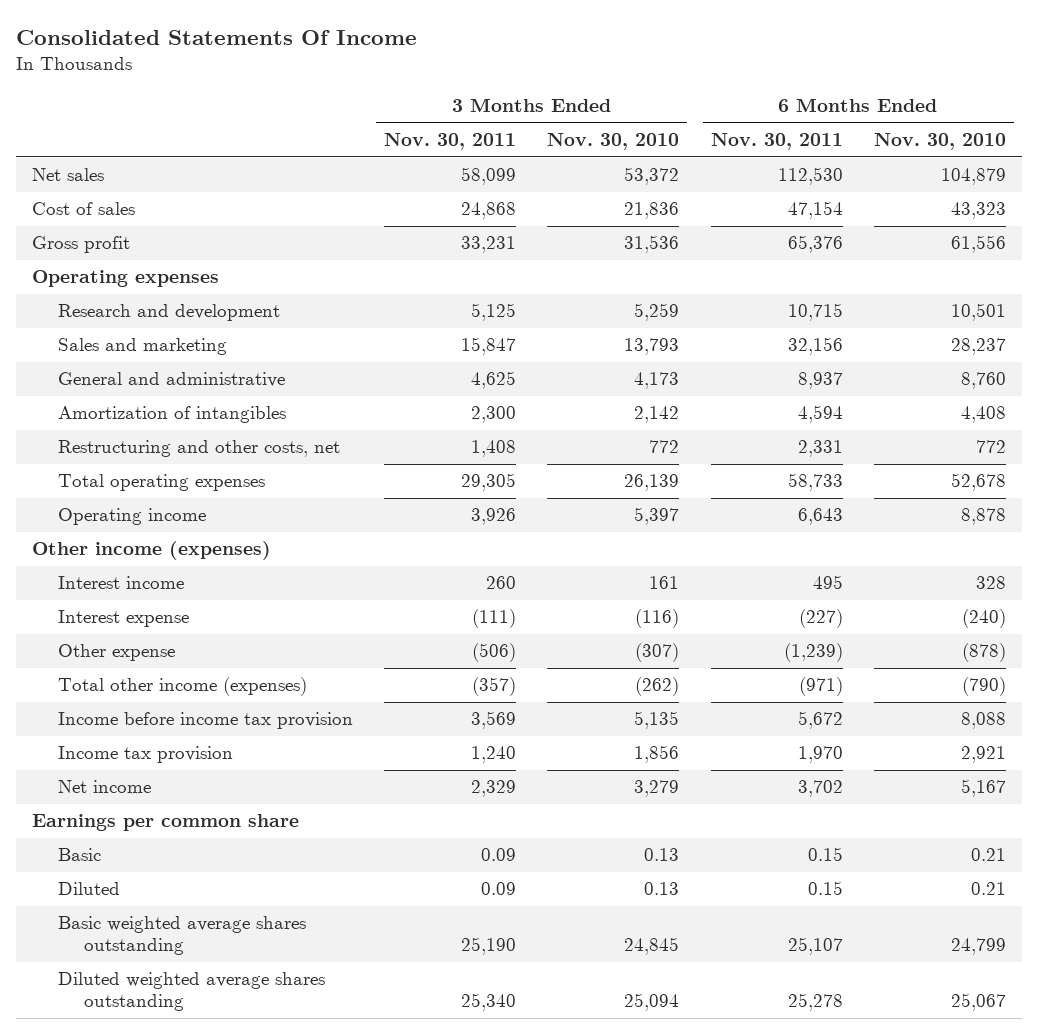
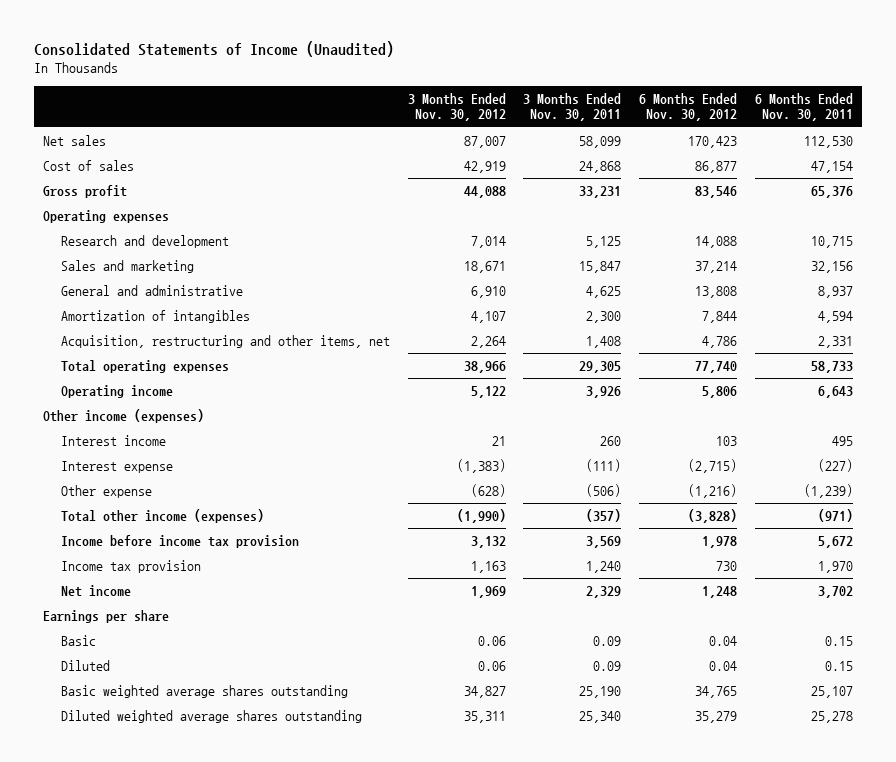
- Consolidated Statements Of Income
+ Consolidated Statements of Income (Unaudited)
- | 3 Months Ended Nov. 30, 2011 | 3 Months Ended Nov. 30, 2010 | 6 Months Ended Nov. 30, 2011 | 6 Months Ended Nov. 30, 2010
+ | 3 Months Ended Nov. 30, 2012 | 3 Months Ended Nov. 30, 2011 | 6 Months Ended Nov. 30, 2012 | 6 Months Ended Nov. 30, 2011
- Restructuring and other costs, net | 1,408 | 772 | 2,331 | 772
+ Acquisition, restructuring and other items, net | 2,264 | 1,408 | 4,786 | 2,331
- Earnings per common share
+ Earnings per share

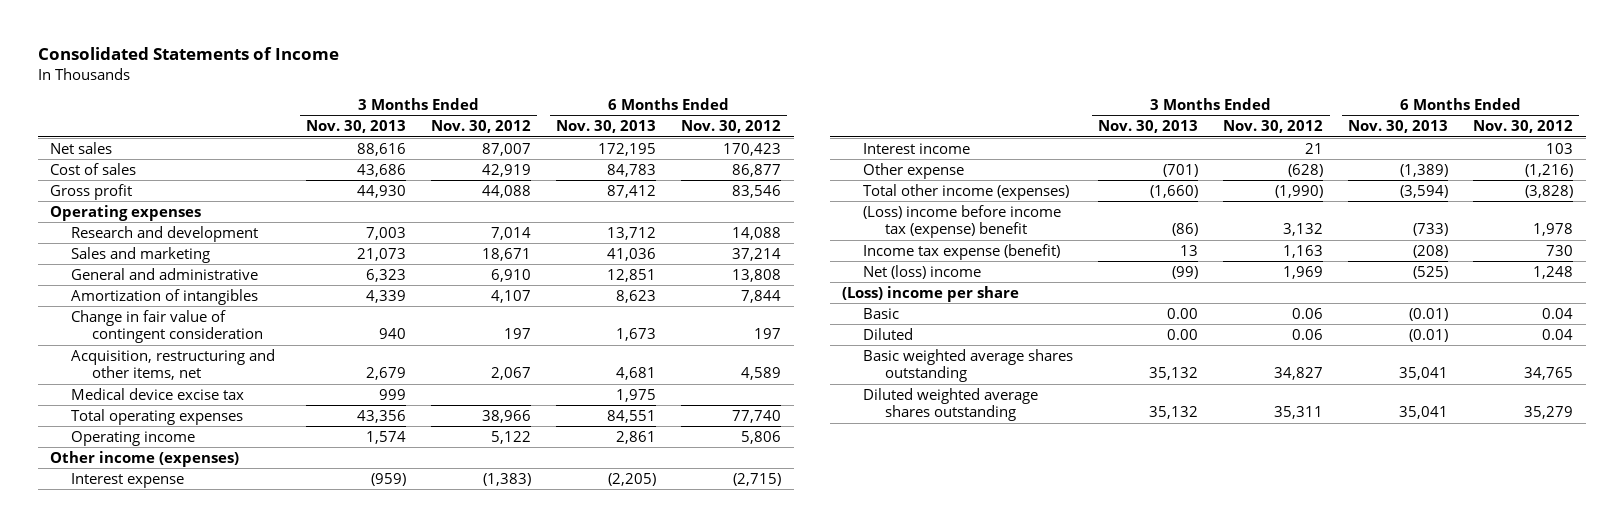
- Consolidated Statements of Income (Unaudited)
+ Consolidated Statements of Income
- | 3 Months Ended Nov. 30, 2012 | 3 Months Ended Nov. 30, 2011 | 6 Months Ended Nov. 30, 2012 | 6 Months Ended Nov. 30, 2011
+ | 3 Months Ended Nov. 30, 2013 | 3 Months Ended Nov. 30, 2012 | 6 Months Ended Nov. 30, 2013 | 6 Months Ended Nov. 30, 2012
- Acquisition, restructuring and other items, net | 2,264 | 1,408 | 4,786 | 2,331
+ Change in fair value of contingent consideration | 940 | 197 | 1,673 | 197
+ Acquisition, restructuring and other items, net | 2,679 | 2,067 | 4,681 | 4,589
+ Medical device excise tax | 999 | | 1,975 |
moved down: Interest income | | 21 | | 103
- Income before income tax provision | 3,132 | 3,569 | 1,978 | 5,672
- Income tax provision | 1,163 | 1,240 | 730 | 1,970
- Net income | 1,969 | 2,329 | 1,248 | 3,702
- Earnings per share
+ (Loss) income before income tax (expense) benefit | (86) | 3,132 | (733) | 1,978
+ Income tax expense (benefit) | 13 | 1,163 | (208) | 730
+ Net (loss) income | (99) | 1,969 | (525) | 1,248
+ (Loss) income per share

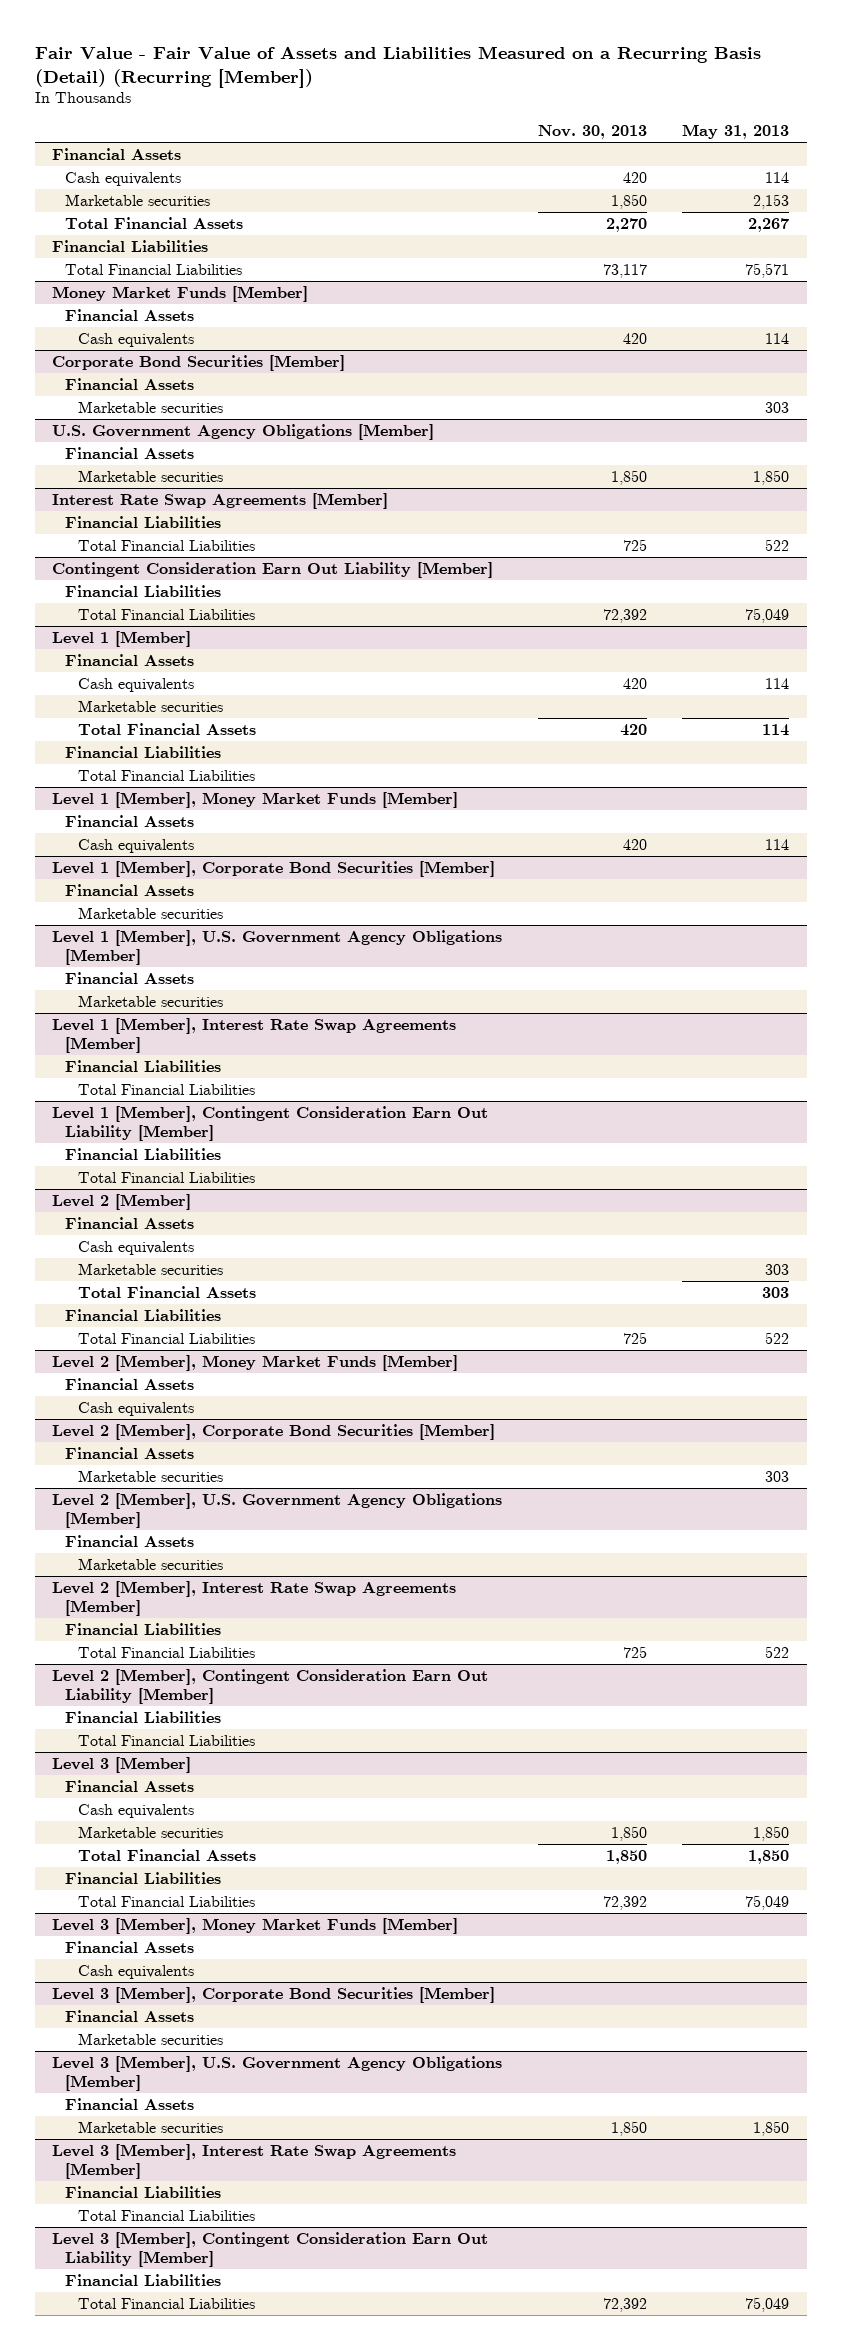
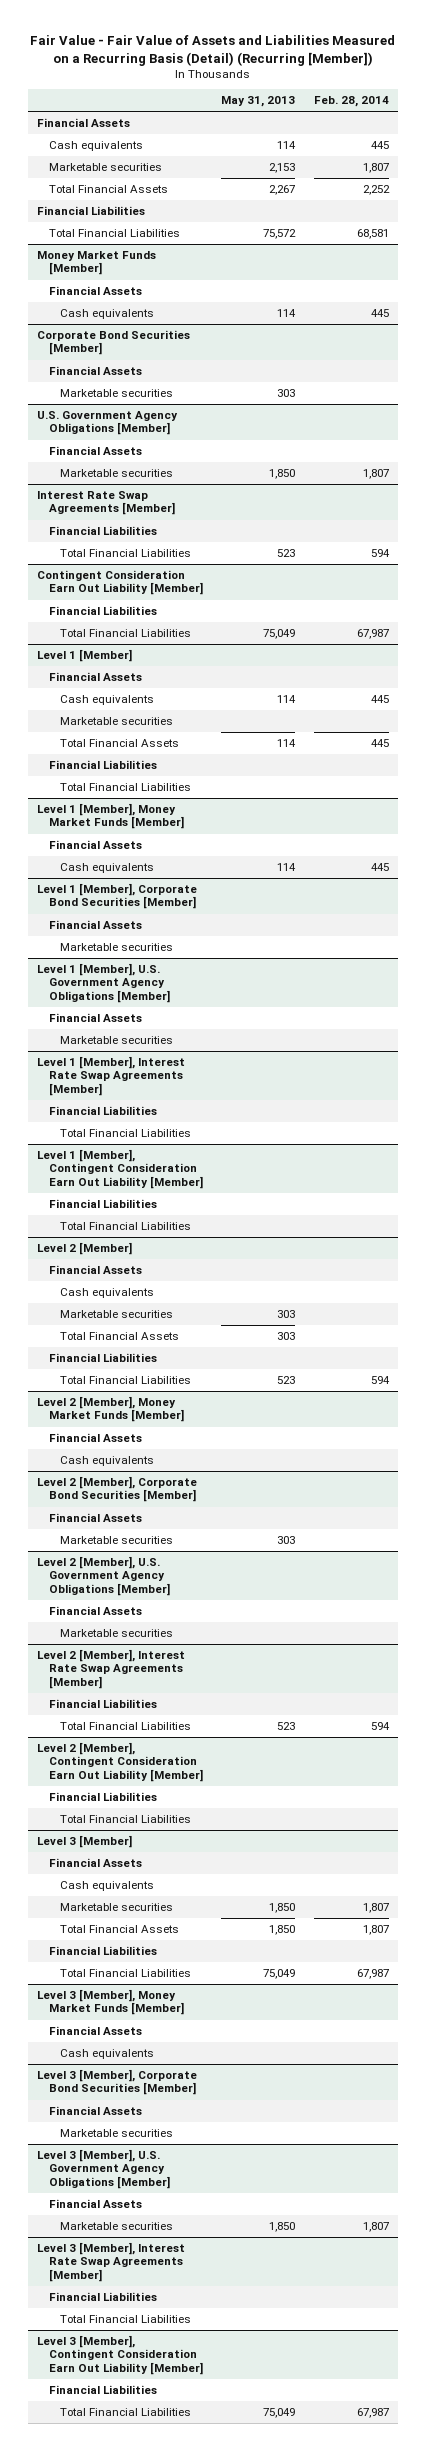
- | Nov. 30, 2013 | May 31, 2013
+ | May 31, 2013 | Feb. 28, 2014
- Total Financial Liabilities | 73,117 | 75,571
+ Total Financial Liabilities | 75,572 | 68,581
@ Interest Rate Swap Agreements [Member]
- Total Financial Liabilities | 725 | 522
+ Total Financial Liabilities | 523 | 594
@ Level 2 [Member]
- Total Financial Liabilities | 725 | 522
+ Total Financial Liabilities | 523 | 594
@ Level 2 [Member], Interest Rate Swap Agreements [Member]
- Total Financial Liabilities | 725 | 522
+ Total Financial Liabilities | 523 | 594

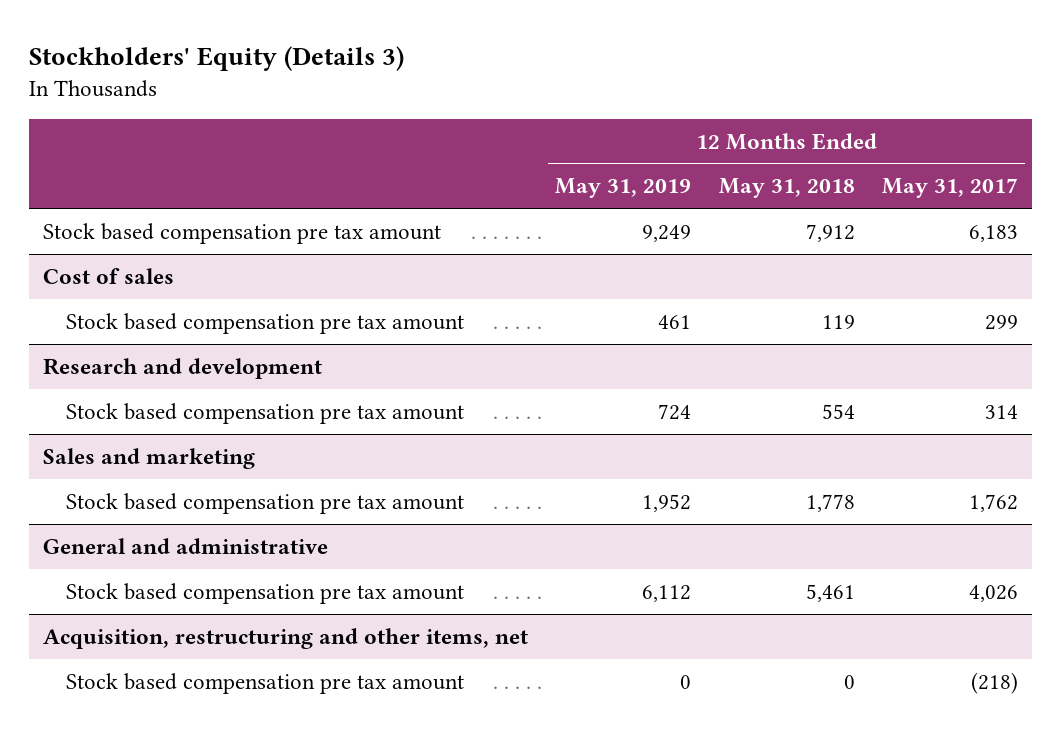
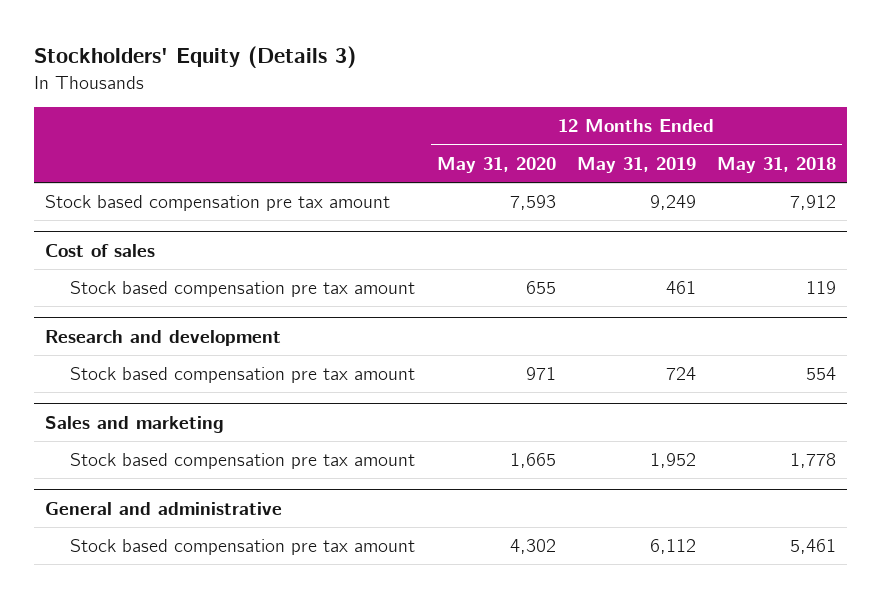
- | 12 Months Ended May 31, 2019 | 12 Months Ended May 31, 2018 | 12 Months Ended May 31, 2017
+ | 12 Months Ended May 31, 2020 | 12 Months Ended May 31, 2019 | 12 Months Ended May 31, 2018
- Acquisition, restructuring and other items, net
- Stock based compensation pre tax amount | 0 | 0 | (218)

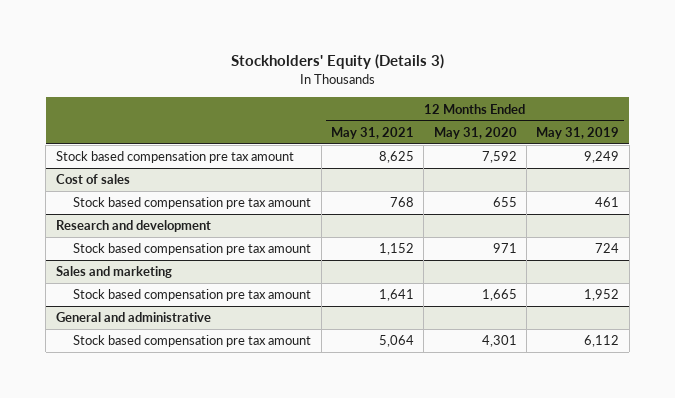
- | 12 Months Ended May 31, 2020 | 12 Months Ended May 31, 2019 | 12 Months Ended May 31, 2018
+ | 12 Months Ended May 31, 2021 | 12 Months Ended May 31, 2020 | 12 Months Ended May 31, 2019
- Stock based compensation pre tax amount | 7,593 | 9,249 | 7,912
+ Stock based compensation pre tax amount | 8,625 | 7,592 | 9,249
@ General and administrative
- Stock based compensation pre tax amount | 4,302 | 6,112 | 5,461
+ Stock based compensation pre tax amount | 5,064 | 4,301 | 6,112

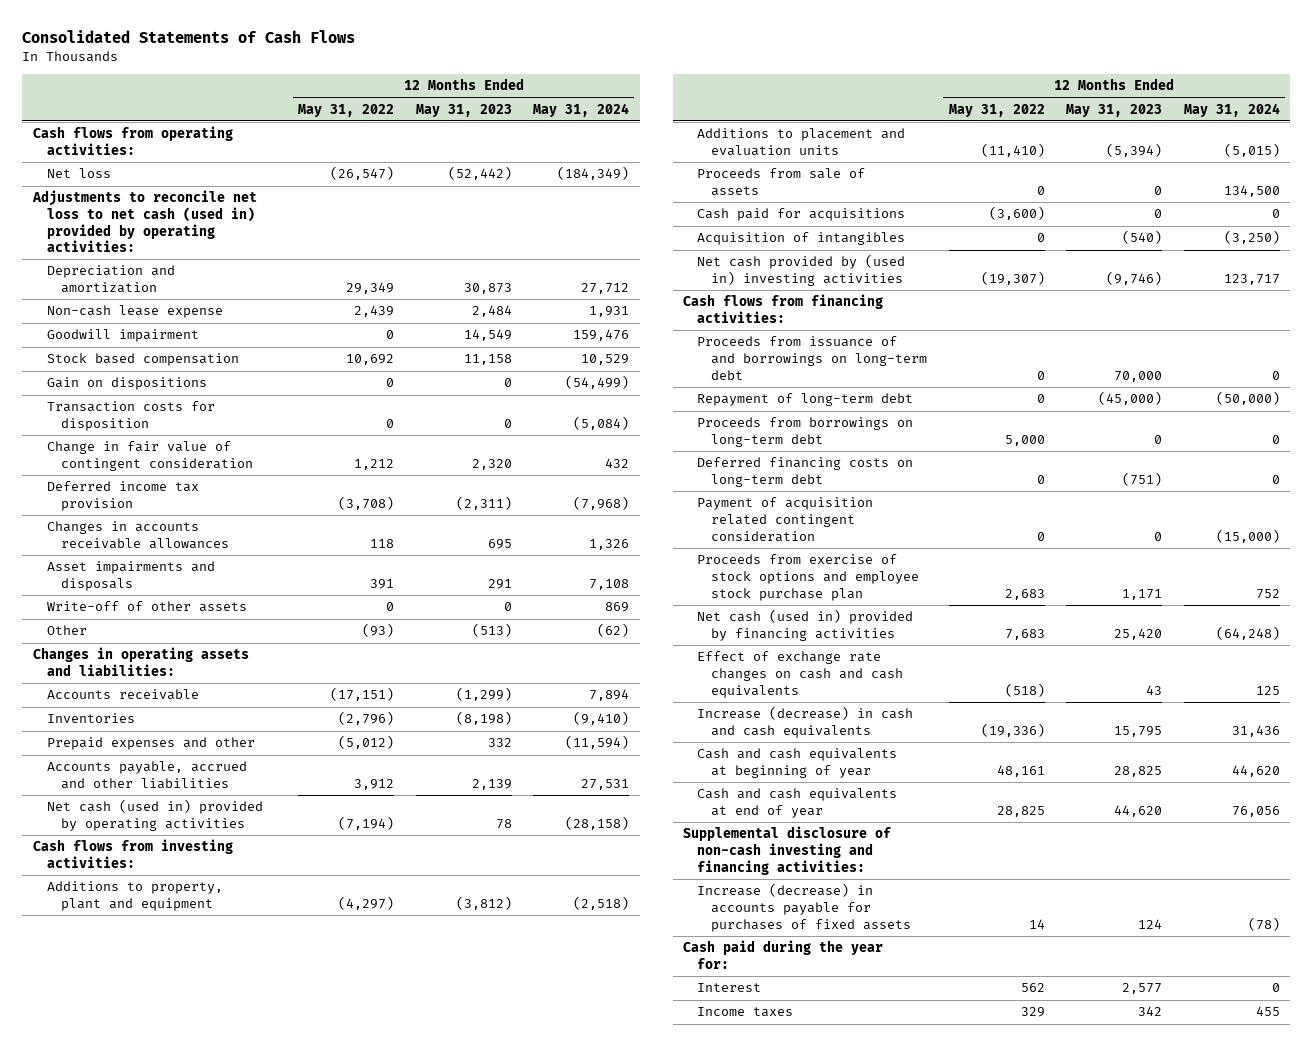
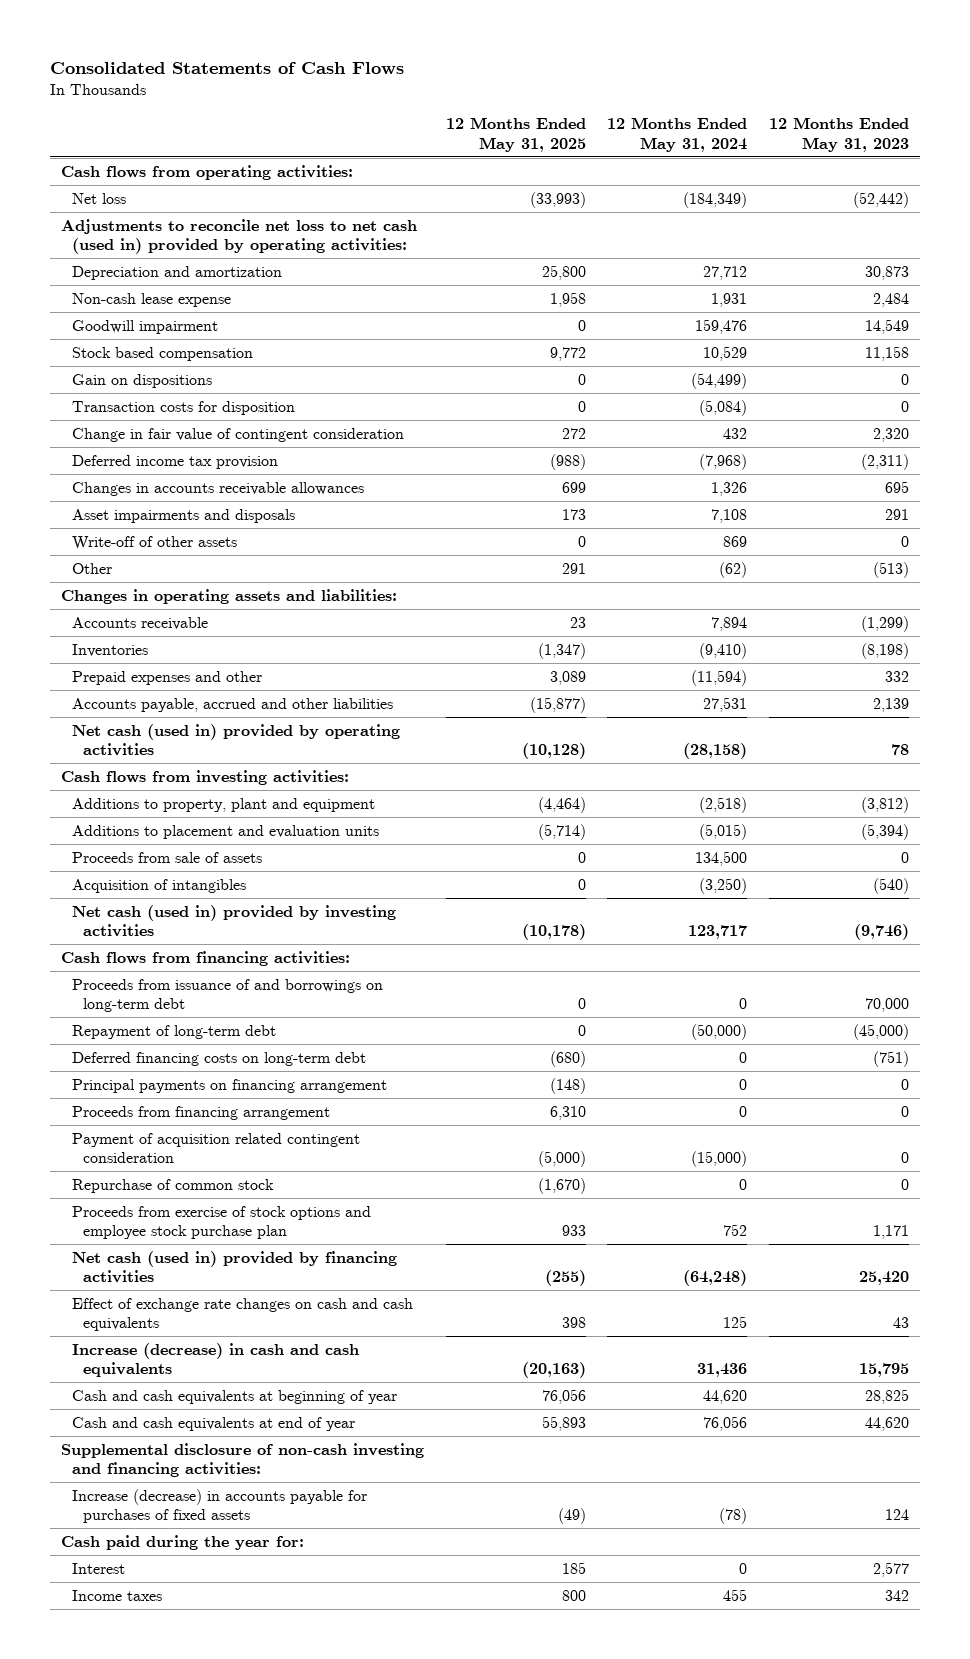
- | 12 Months Ended May 31, 2022 | 12 Months Ended May 31, 2023 | 12 Months Ended May 31, 2024
+ | 12 Months Ended May 31, 2025 | 12 Months Ended May 31, 2024 | 12 Months Ended May 31, 2023
- Cash paid for acquisitions | (3,600) | 0 | 0
- Net cash provided by (used in) investing activities | (19,307) | (9,746) | 123,717
+ Net cash (used in) provided by investing activities | (10,178) | 123,717 | (9,746)
- Proceeds from borrowings on long-term debt | 5,000 | 0 | 0
+ Principal payments on financing arrangement | (148) | 0 | 0
+ Proceeds from financing arrangement | 6,310 | 0 | 0
+ Repurchase of common stock | (1,670) | 0 | 0

